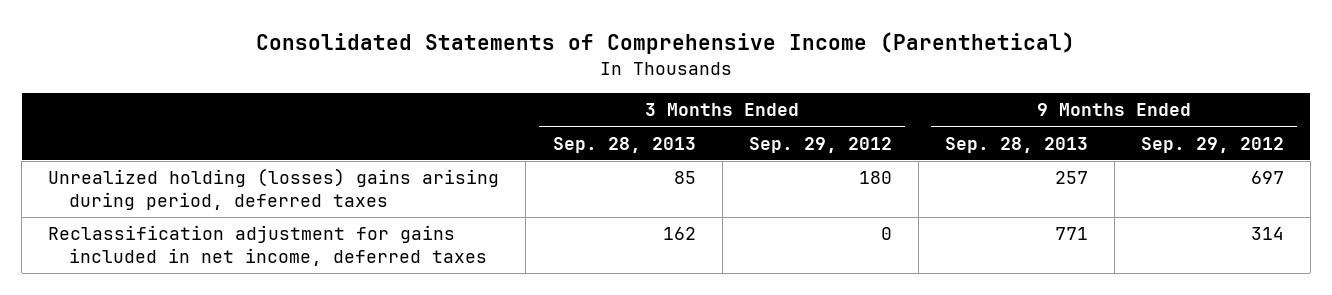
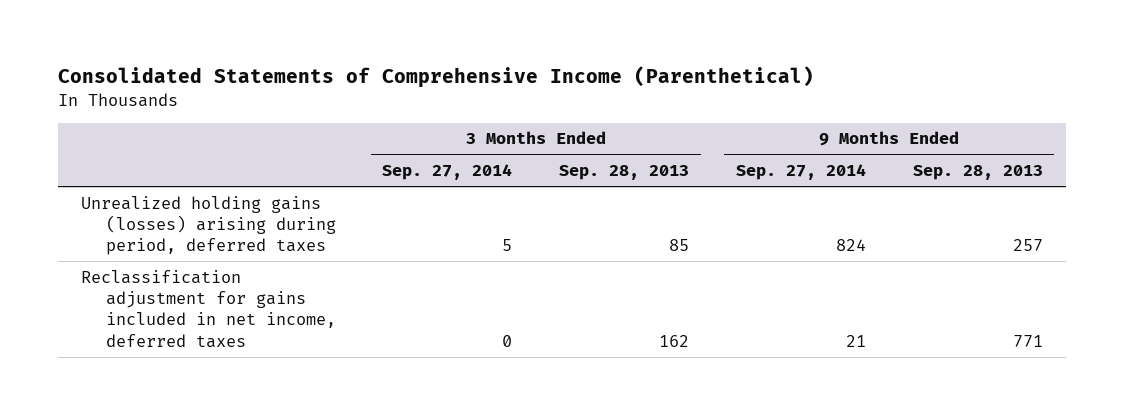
- | 3 Months Ended Sep. 28, 2013 | 3 Months Ended Sep. 29, 2012 | 9 Months Ended Sep. 28, 2013 | 9 Months Ended Sep. 29, 2012
+ | 3 Months Ended Sep. 27, 2014 | 3 Months Ended Sep. 28, 2013 | 9 Months Ended Sep. 27, 2014 | 9 Months Ended Sep. 28, 2013
- Unrealized holding (losses) gains arising during period, deferred taxes | 85 | 180 | 257 | 697
+ Unrealized holding gains (losses) arising during period, deferred taxes | 5 | 85 | 824 | 257

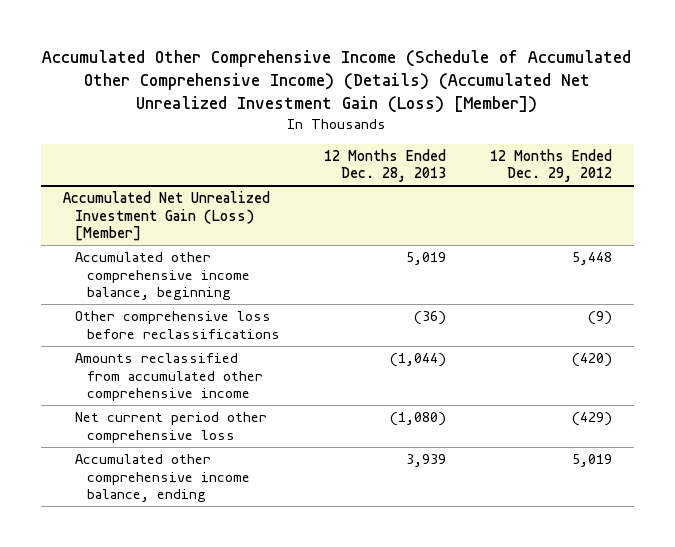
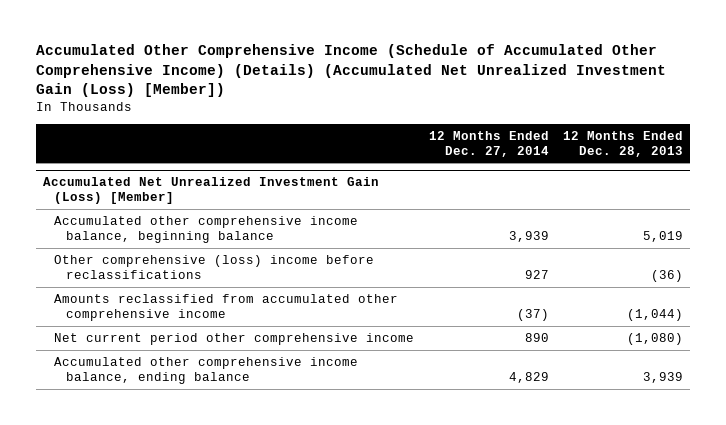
- | 12 Months Ended Dec. 28, 2013 | 12 Months Ended Dec. 29, 2012
+ | 12 Months Ended Dec. 27, 2014 | 12 Months Ended Dec. 28, 2013
@ Accumulated Net Unrealized Investment Gain (Loss) [Member]
- Accumulated other comprehensive income balance, beginning | 5,019 | 5,448
- Other comprehensive loss before reclassifications | (36) | (9)
+ Accumulated other comprehensive income balance, beginning balance | 3,939 | 5,019
+ Other comprehensive (loss) income before reclassifications | 927 | (36)
- Net current period other comprehensive loss | (1,080) | (429)
- Accumulated other comprehensive income balance, ending | 3,939 | 5,019
+ Net current period other comprehensive income | 890 | (1,080)
+ Accumulated other comprehensive income balance, ending balance | 4,829 | 3,939

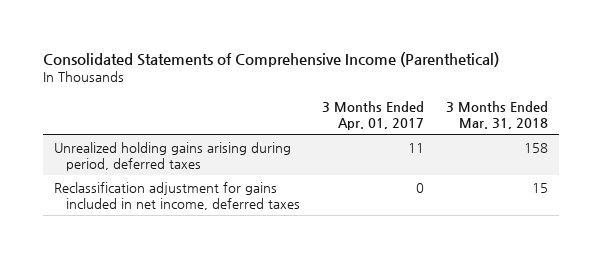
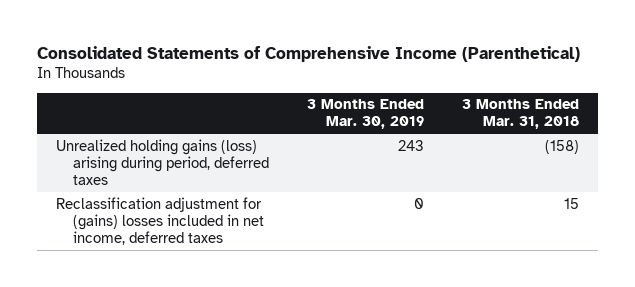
- | 3 Months Ended Apr. 01, 2017 | 3 Months Ended Mar. 31, 2018
+ | 3 Months Ended Mar. 30, 2019 | 3 Months Ended Mar. 31, 2018
- Unrealized holding gains arising during period, deferred taxes | 11 | 158
- Reclassification adjustment for gains included in net income, deferred taxes | 0 | 15
+ Unrealized holding gains (loss) arising during period, deferred taxes | 243 | (158)
+ Reclassification adjustment for (gains) losses included in net income, deferred taxes | 0 | 15

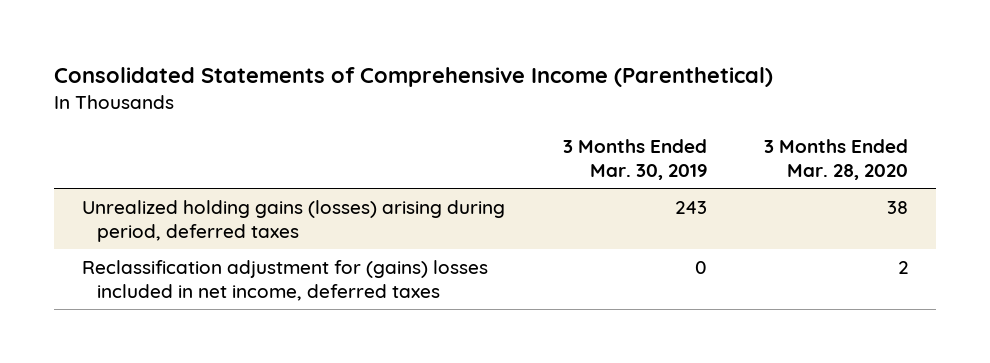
- | 3 Months Ended Mar. 30, 2019 | 3 Months Ended Mar. 31, 2018
+ | 3 Months Ended Mar. 30, 2019 | 3 Months Ended Mar. 28, 2020
- Unrealized holding gains (loss) arising during period, deferred taxes | 243 | (158)
+ Unrealized holding gains (losses) arising during period, deferred taxes | 243 | 38

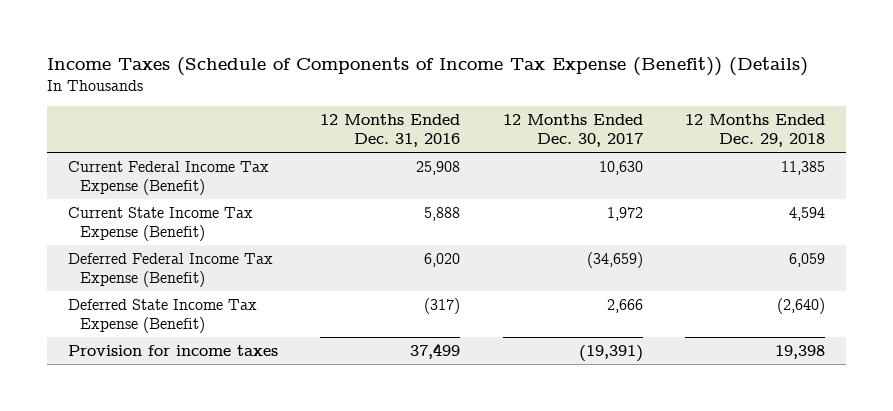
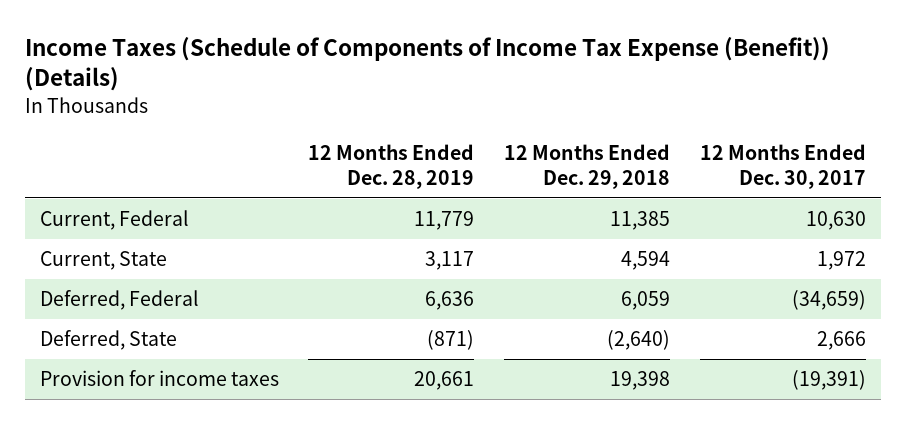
- | 12 Months Ended Dec. 31, 2016 | 12 Months Ended Dec. 30, 2017 | 12 Months Ended Dec. 29, 2018
+ | 12 Months Ended Dec. 28, 2019 | 12 Months Ended Dec. 29, 2018 | 12 Months Ended Dec. 30, 2017
- Current Federal Income Tax Expense (Benefit) | 25,908 | 10,630 | 11,385
- Current State Income Tax Expense (Benefit) | 5,888 | 1,972 | 4,594
- Deferred Federal Income Tax Expense (Benefit) | 6,020 | (34,659) | 6,059
- Deferred State Income Tax Expense (Benefit) | (317) | 2,666 | (2,640)
+ Current, Federal | 11,779 | 11,385 | 10,630
+ Current, State | 3,117 | 4,594 | 1,972
+ Deferred, Federal | 6,636 | 6,059 | (34,659)
+ Deferred, State | (871) | (2,640) | 2,666

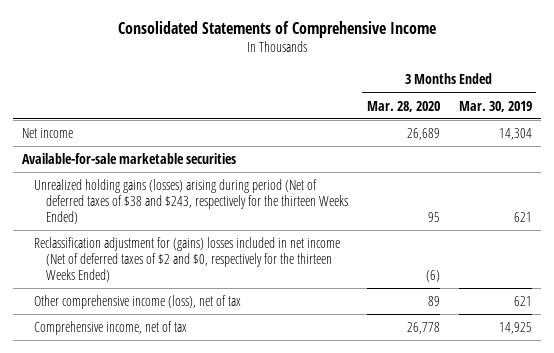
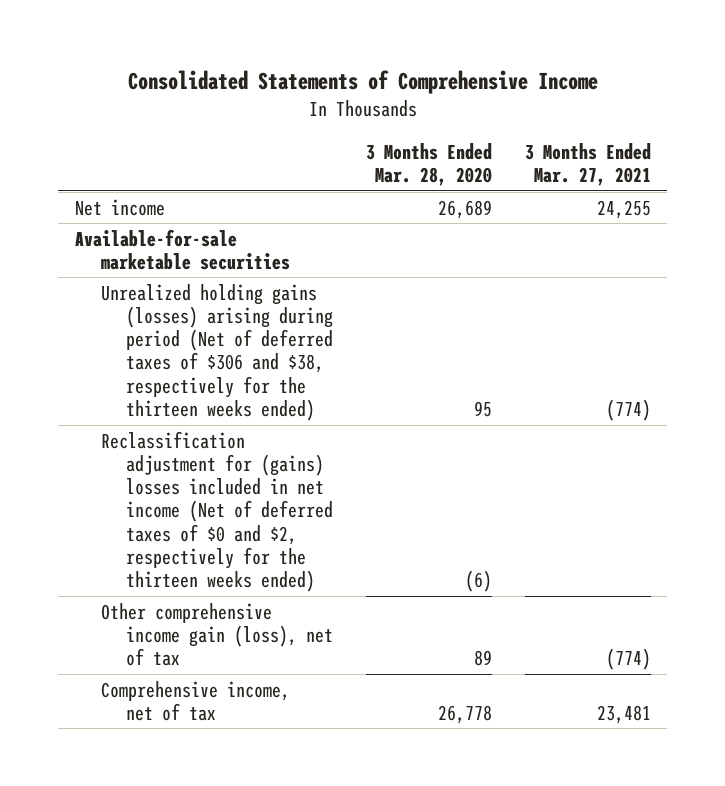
- | 3 Months Ended Mar. 28, 2020 | 3 Months Ended Mar. 30, 2019
+ | 3 Months Ended Mar. 28, 2020 | 3 Months Ended Mar. 27, 2021
- Unrealized holding gains (losses) arising during period (Net of deferred taxes of $38 and $243, respectively for the thirteen Weeks Ended) | 95 | 621
- Reclassification adjustment for (gains) losses included in net income (Net of deferred taxes of $2 and $0, respectively for the thirteen Weeks Ended) | (6) |
- Other comprehensive income (loss), net of tax | 89 | 621
+ Unrealized holding gains (losses) arising during period (Net of deferred taxes of $306 and $38, respectively for the thirteen weeks ended) | 95 | (774)
+ Reclassification adjustment for (gains) losses included in net income (Net of deferred taxes of $0 and $2, respectively for the thirteen weeks ended) | (6) |
+ Other comprehensive income gain (loss), net of tax | 89 | (774)

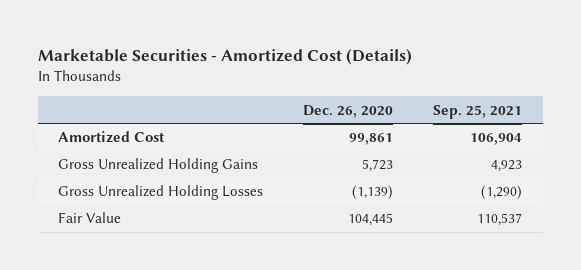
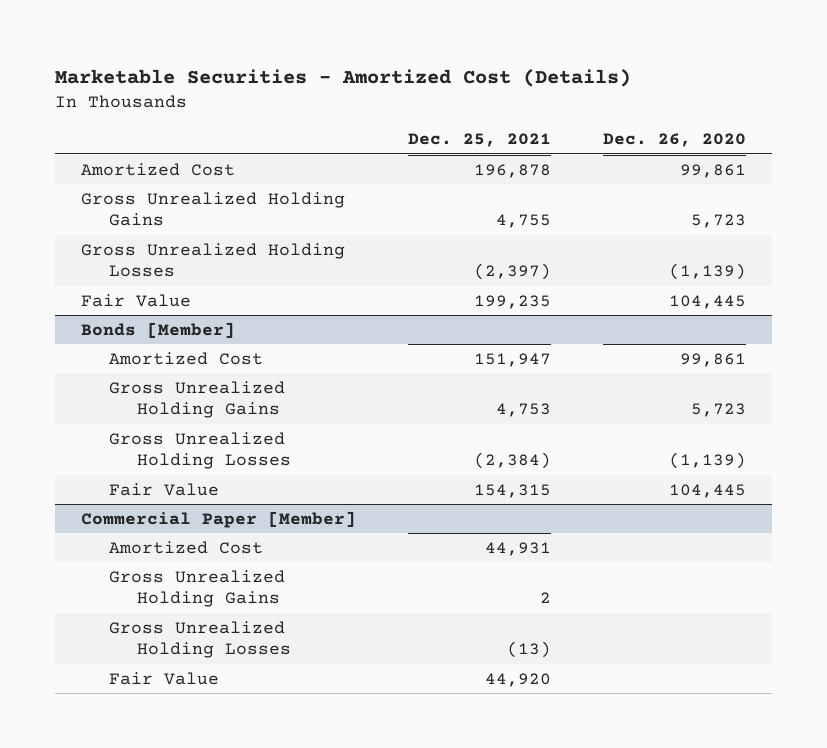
- | Dec. 26, 2020 | Sep. 25, 2021
+ | Dec. 25, 2021 | Dec. 26, 2020
+ Bonds [Member]
+ Amortized Cost | 151,947 | 99,861
+ Gross Unrealized Holding Gains | 4,753 | 5,723
+ Gross Unrealized Holding Losses | (2,384) | (1,139)
+ Fair Value | 154,315 | 104,445
+ Commercial Paper [Member]
+ Amortized Cost | 44,931 |
+ Gross Unrealized Holding Gains | 2 |
+ Gross Unrealized Holding Losses | (13) |
+ Fair Value | 44,920 |

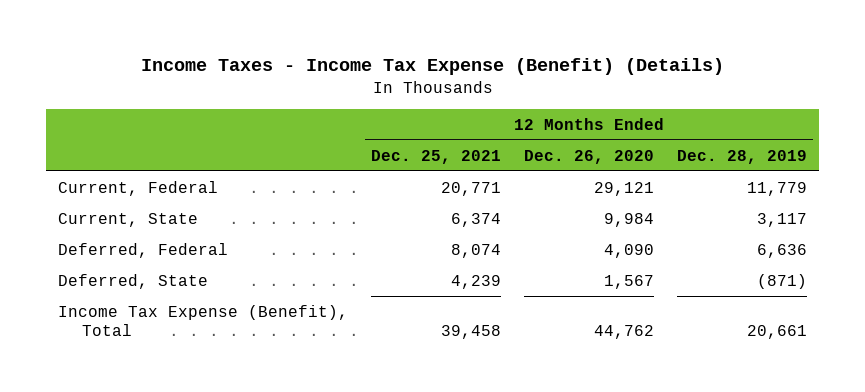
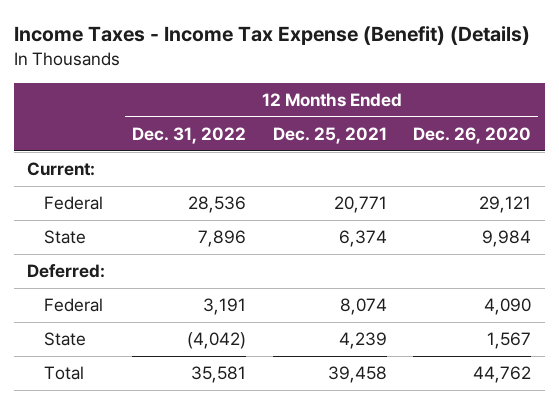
- | 12 Months Ended Dec. 25, 2021 | 12 Months Ended Dec. 26, 2020 | 12 Months Ended Dec. 28, 2019
+ | 12 Months Ended Dec. 31, 2022 | 12 Months Ended Dec. 25, 2021 | 12 Months Ended Dec. 26, 2020
- Current, Federal | 20,771 | 29,121 | 11,779
- Current, State | 6,374 | 9,984 | 3,117
- Deferred, Federal | 8,074 | 4,090 | 6,636
- Deferred, State | 4,239 | 1,567 | (871)
- Income Tax Expense (Benefit), Total | 39,458 | 44,762 | 20,661
+ Current:
+ Federal | 28,536 | 20,771 | 29,121
+ State | 7,896 | 6,374 | 9,984
+ Deferred:
+ Federal | 3,191 | 8,074 | 4,090
+ State | (4,042) | 4,239 | 1,567
+ Total | 35,581 | 39,458 | 44,762

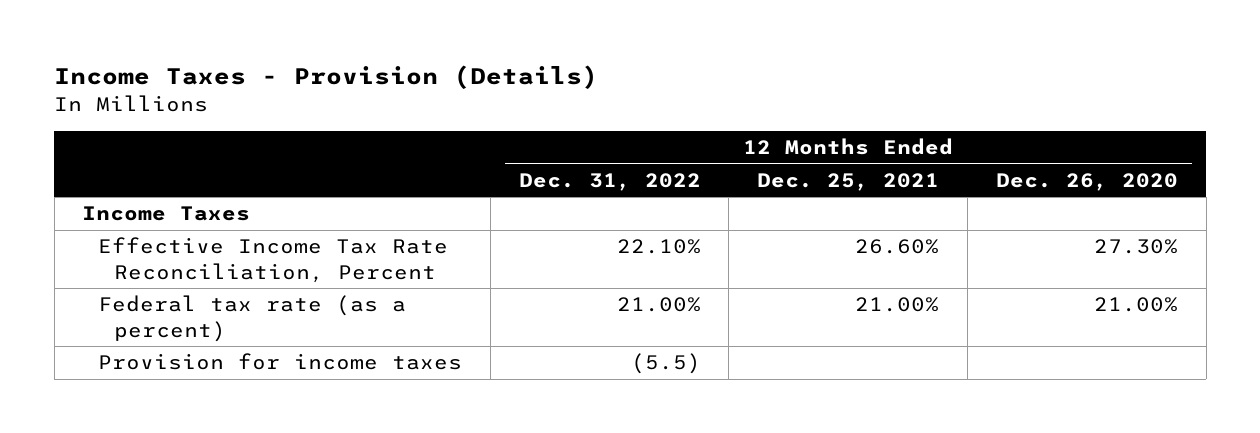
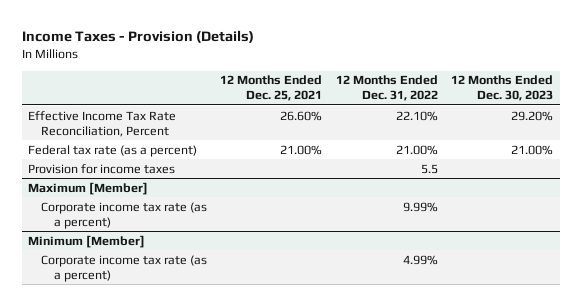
- | 12 Months Ended Dec. 31, 2022 | 12 Months Ended Dec. 25, 2021 | 12 Months Ended Dec. 26, 2020
+ | 12 Months Ended Dec. 25, 2021 | 12 Months Ended Dec. 31, 2022 | 12 Months Ended Dec. 30, 2023
- Income Taxes
- Provision for income taxes | (5.5) | |
+ Provision for income taxes | | 5.5 |
+ Maximum [Member]
+ Corporate income tax rate (as a percent) | | 9.99% |
+ Minimum [Member]
+ Corporate income tax rate (as a percent) | | 4.99% |

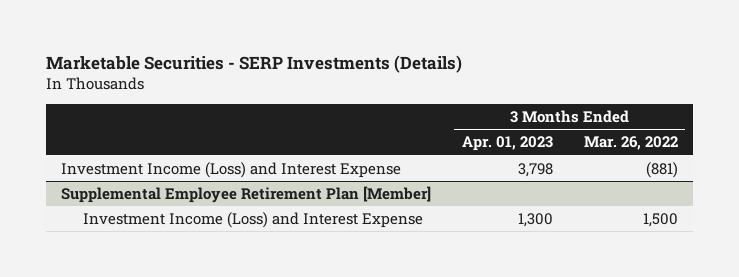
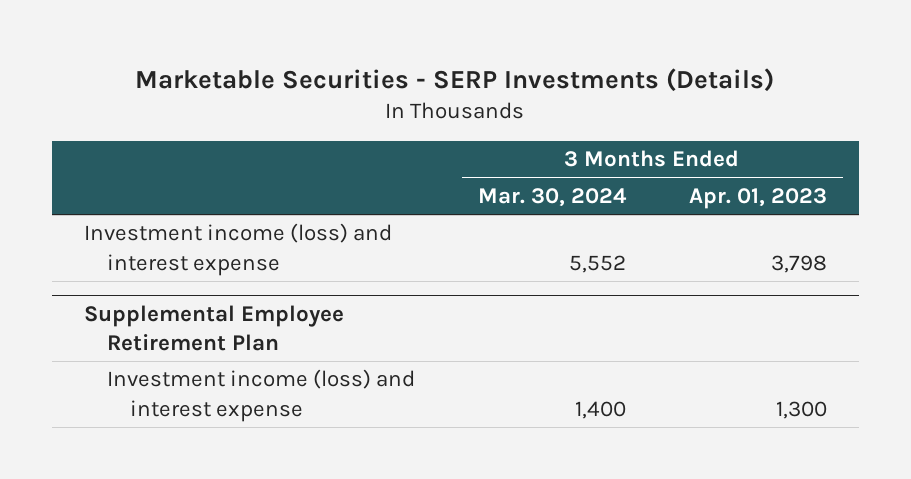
- | 3 Months Ended Apr. 01, 2023 | 3 Months Ended Mar. 26, 2022
+ | 3 Months Ended Mar. 30, 2024 | 3 Months Ended Apr. 01, 2023
- Investment Income (Loss) and Interest Expense | 3,798 | (881)
- Supplemental Employee Retirement Plan [Member]
- Investment Income (Loss) and Interest Expense | 1,300 | 1,500
+ Investment income (loss) and interest expense | 5,552 | 3,798
+ Supplemental Employee Retirement Plan
+ Investment income (loss) and interest expense | 1,400 | 1,300

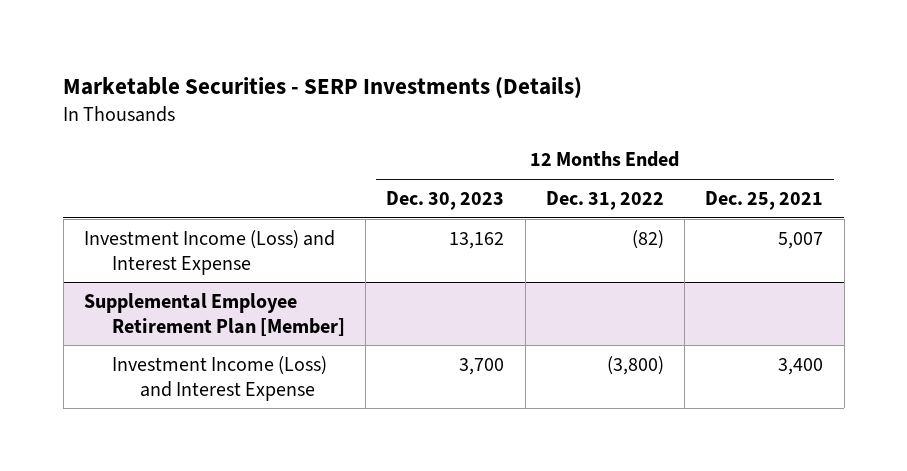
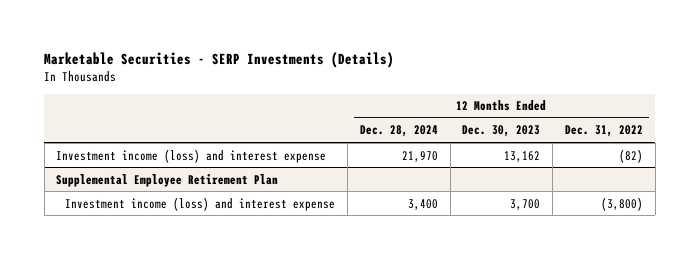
- | 12 Months Ended Dec. 30, 2023 | 12 Months Ended Dec. 31, 2022 | 12 Months Ended Dec. 25, 2021
+ | 12 Months Ended Dec. 28, 2024 | 12 Months Ended Dec. 30, 2023 | 12 Months Ended Dec. 31, 2022
- Investment Income (Loss) and Interest Expense | 13,162 | (82) | 5,007
- Supplemental Employee Retirement Plan [Member]
- Investment Income (Loss) and Interest Expense | 3,700 | (3,800) | 3,400
+ Investment income (loss) and interest expense | 21,970 | 13,162 | (82)
+ Supplemental Employee Retirement Plan
+ Investment income (loss) and interest expense | 3,400 | 3,700 | (3,800)

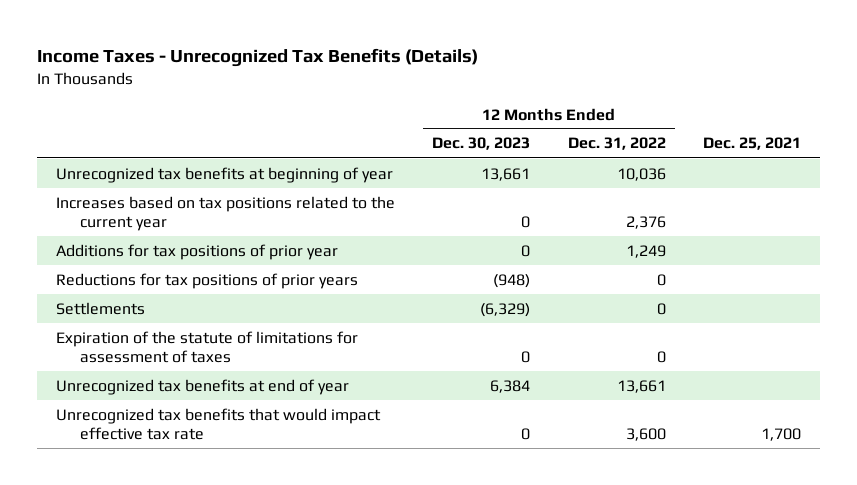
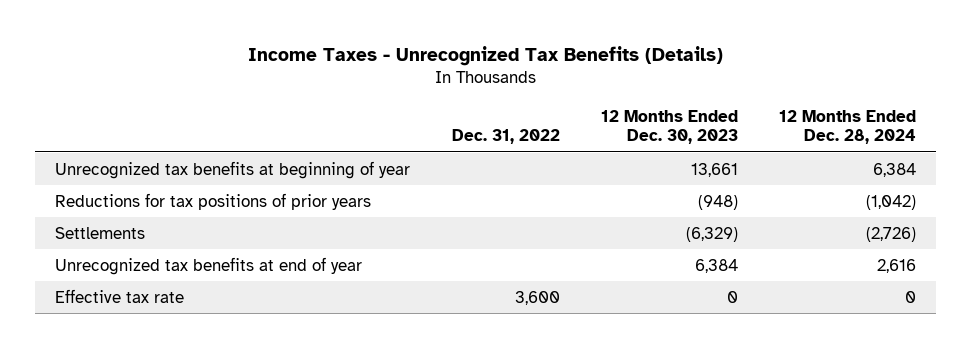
- | 12 Months Ended Dec. 30, 2023 | 12 Months Ended Dec. 31, 2022 | Dec. 25, 2021
+ | Dec. 31, 2022 | 12 Months Ended Dec. 30, 2023 | 12 Months Ended Dec. 28, 2024
- Increases based on tax positions related to the current year | 0 | 2,376 |
- Additions for tax positions of prior year | 0 | 1,249 |
- Expiration of the statute of limitations for assessment of taxes | 0 | 0 |
- Unrecognized tax benefits that would impact effective tax rate | 0 | 3,600 | 1,700
+ Effective tax rate | 3,600 | 0 | 0

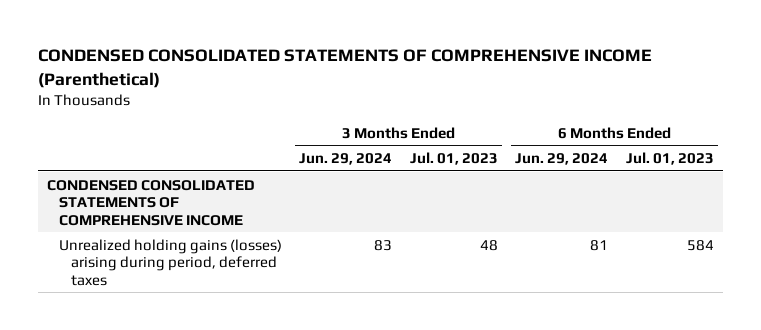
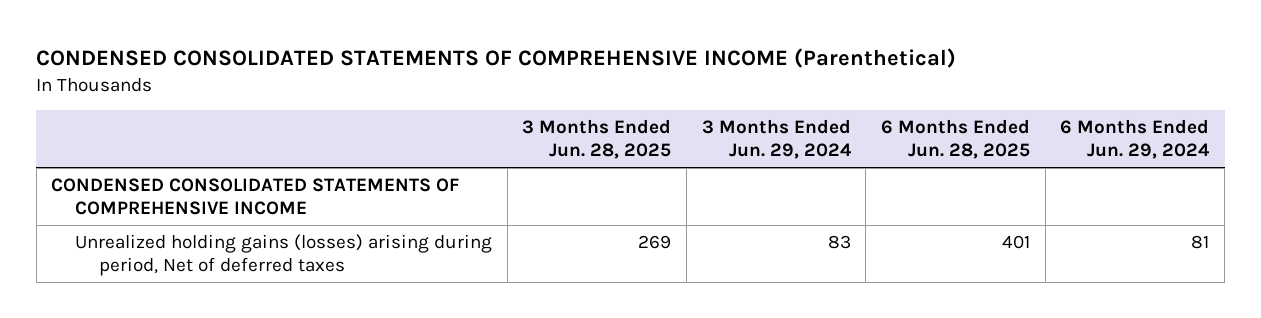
- | 3 Months Ended Jun. 29, 2024 | 3 Months Ended Jul. 01, 2023 | 6 Months Ended Jun. 29, 2024 | 6 Months Ended Jul. 01, 2023
+ | 3 Months Ended Jun. 28, 2025 | 3 Months Ended Jun. 29, 2024 | 6 Months Ended Jun. 28, 2025 | 6 Months Ended Jun. 29, 2024
- Unrealized holding gains (losses) arising during period, deferred taxes | 83 | 48 | 81 | 584
+ Unrealized holding gains (losses) arising during period, Net of deferred taxes | 269 | 83 | 401 | 81

